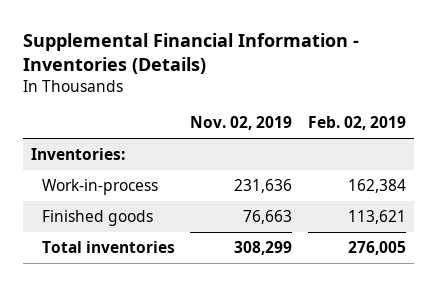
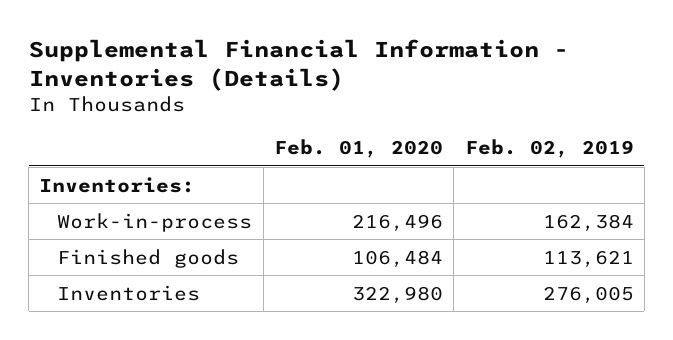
- | Nov. 02, 2019 | Feb. 02, 2019
+ | Feb. 01, 2020 | Feb. 02, 2019
- Total inventories | 308,299 | 276,005
+ Inventories | 322,980 | 276,005

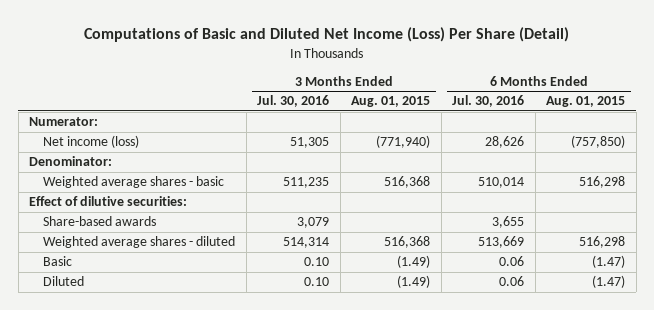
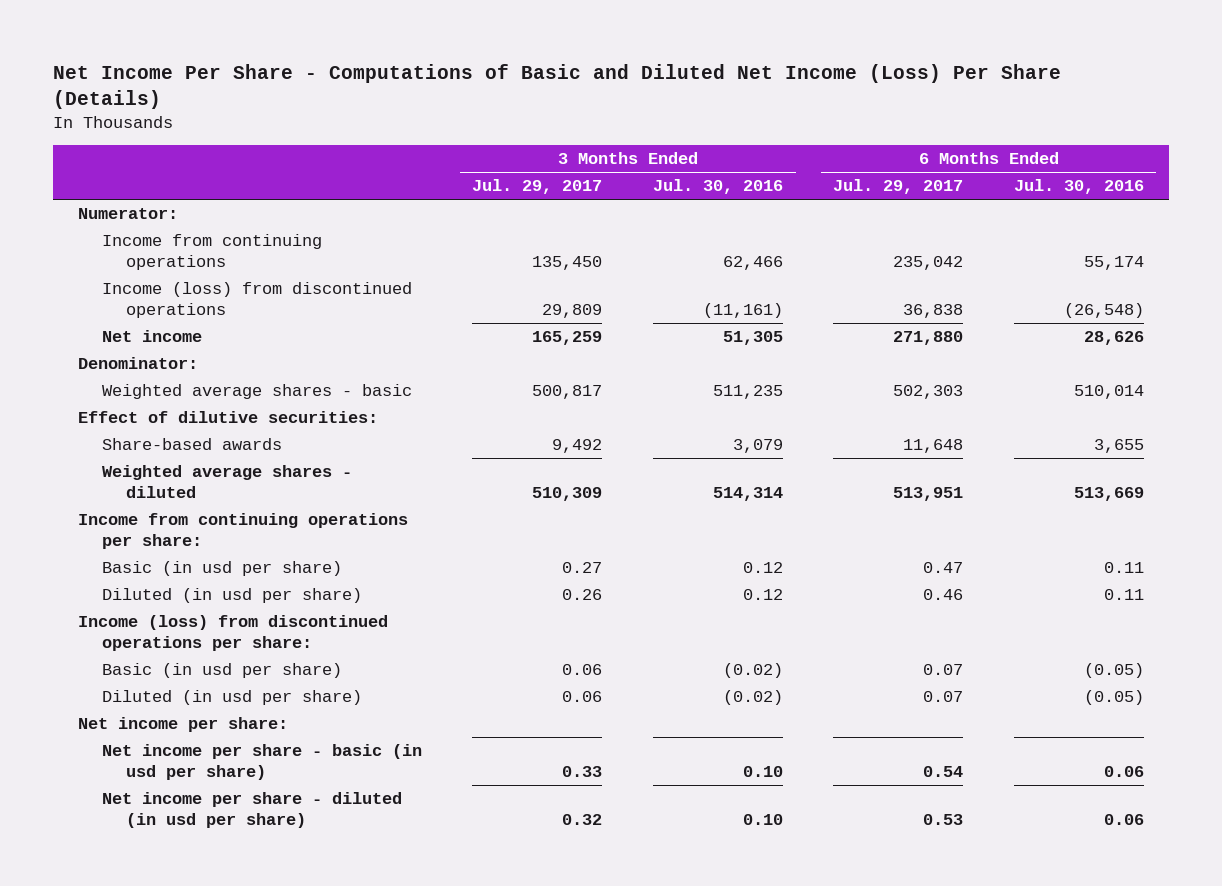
- Computations of Basic and Diluted Net Income (Loss) Per Share (Detail)
+ Net Income Per Share - Computations of Basic and Diluted Net Income (Loss) Per Share (Details)
- | 3 Months Ended Jul. 30, 2016 | 3 Months Ended Aug. 01, 2015 | 6 Months Ended Jul. 30, 2016 | 6 Months Ended Aug. 01, 2015
+ | 3 Months Ended Jul. 29, 2017 | 3 Months Ended Jul. 30, 2016 | 6 Months Ended Jul. 29, 2017 | 6 Months Ended Jul. 30, 2016
- Net income (loss) | 51,305 | (771,940) | 28,626 | (757,850)
+ Income from continuing operations | 135,450 | 62,466 | 235,042 | 55,174
+ Income (loss) from discontinued operations | 29,809 | (11,161) | 36,838 | (26,548)
+ Net income | 165,259 | 51,305 | 271,880 | 28,626
- Basic | 0.10 | (1.49) | 0.06 | (1.47)
- Diluted | 0.10 | (1.49) | 0.06 | (1.47)
+ Income from continuing operations per share:
+ Basic (in usd per share) | 0.27 | 0.12 | 0.47 | 0.11
+ Diluted (in usd per share) | 0.26 | 0.12 | 0.46 | 0.11
+ Income (loss) from discontinued operations per share:
+ Basic (in usd per share) | 0.06 | (0.02) | 0.07 | (0.05)
+ Diluted (in usd per share) | 0.06 | (0.02) | 0.07 | (0.05)
+ Net income per share:
+ Net income per share - basic (in usd per share) | 0.33 | 0.10 | 0.54 | 0.06
+ Net income per share - diluted (in usd per share) | 0.32 | 0.10 | 0.53 | 0.06

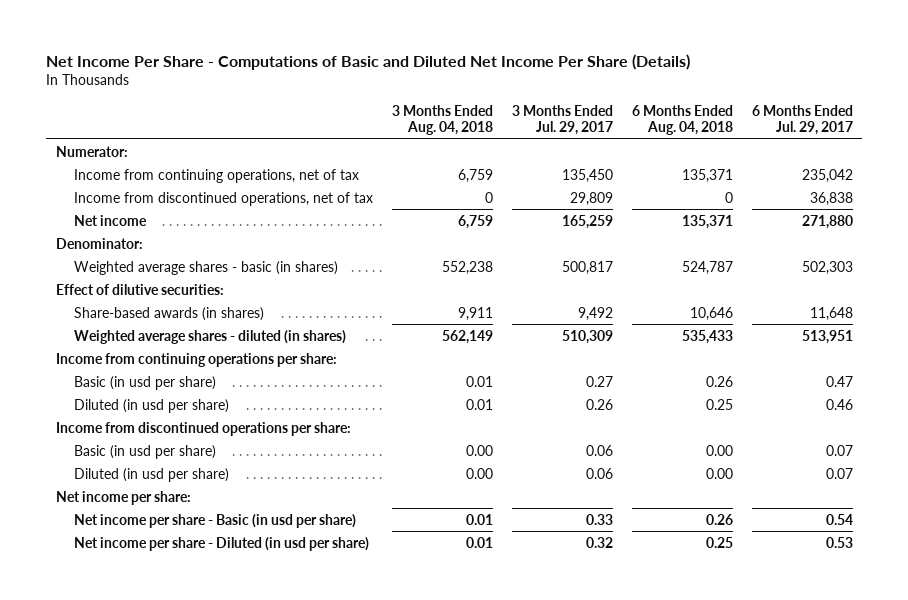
- Net Income Per Share - Computations of Basic and Diluted Net Income (Loss) Per Share (Details)
+ Net Income Per Share - Computations of Basic and Diluted Net Income Per Share (Details)
- | 3 Months Ended Jul. 29, 2017 | 3 Months Ended Jul. 30, 2016 | 6 Months Ended Jul. 29, 2017 | 6 Months Ended Jul. 30, 2016
+ | 3 Months Ended Aug. 04, 2018 | 3 Months Ended Jul. 29, 2017 | 6 Months Ended Aug. 04, 2018 | 6 Months Ended Jul. 29, 2017
- Income from continuing operations | 135,450 | 62,466 | 235,042 | 55,174
- Income (loss) from discontinued operations | 29,809 | (11,161) | 36,838 | (26,548)
+ Income from continuing operations, net of tax | 6,759 | 135,450 | 135,371 | 235,042
+ Income from discontinued operations, net of tax | 0 | 29,809 | 0 | 36,838
- Weighted average shares - basic | 500,817 | 511,235 | 502,303 | 510,014
+ Weighted average shares - basic (in shares) | 552,238 | 500,817 | 524,787 | 502,303
- Share-based awards | 9,492 | 3,079 | 11,648 | 3,655
- Weighted average shares - diluted | 510,309 | 514,314 | 513,951 | 513,669
+ Share-based awards (in shares) | 9,911 | 9,492 | 10,646 | 11,648
+ Weighted average shares - diluted (in shares) | 562,149 | 510,309 | 535,433 | 513,951
- Income (loss) from discontinued operations per share:
+ Income from discontinued operations per share:
- Net income per share - basic (in usd per share) | 0.33 | 0.10 | 0.54 | 0.06
- Net income per share - diluted (in usd per share) | 0.32 | 0.10 | 0.53 | 0.06
+ Net income per share - Basic (in usd per share) | 0.01 | 0.33 | 0.26 | 0.54
+ Net income per share - Diluted (in usd per share) | 0.01 | 0.32 | 0.25 | 0.53

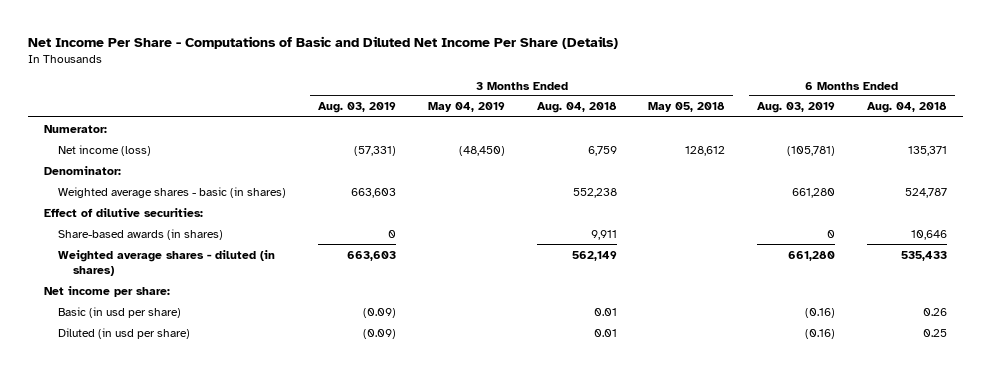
- | 3 Months Ended Aug. 04, 2018 | 3 Months Ended Jul. 29, 2017 | 6 Months Ended Aug. 04, 2018 | 6 Months Ended Jul. 29, 2017
+ | 3 Months Ended Aug. 03, 2019 | 3 Months Ended May 04, 2019 | 3 Months Ended Aug. 04, 2018 | 3 Months Ended May 05, 2018 | 6 Months Ended Aug. 03, 2019 | 6 Months Ended Aug. 04, 2018
- Income from continuing operations, net of tax | 6,759 | 135,450 | 135,371 | 235,042
- Income from discontinued operations, net of tax | 0 | 29,809 | 0 | 36,838
- Net income | 6,759 | 165,259 | 135,371 | 271,880
+ Net income (loss) | (57,331) | (48,450) | 6,759 | 128,612 | (105,781) | 135,371
- Income from continuing operations per share:
moved up: Net income per share:
- Income from discontinued operations per share:
- Basic (in usd per share) | 0.00 | 0.06 | 0.00 | 0.07
- Diluted (in usd per share) | 0.00 | 0.06 | 0.00 | 0.07
- Net income per share - Basic (in usd per share) | 0.01 | 0.33 | 0.26 | 0.54
- Net income per share - Diluted (in usd per share) | 0.01 | 0.32 | 0.25 | 0.53

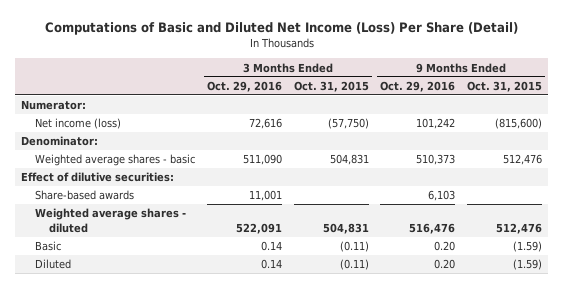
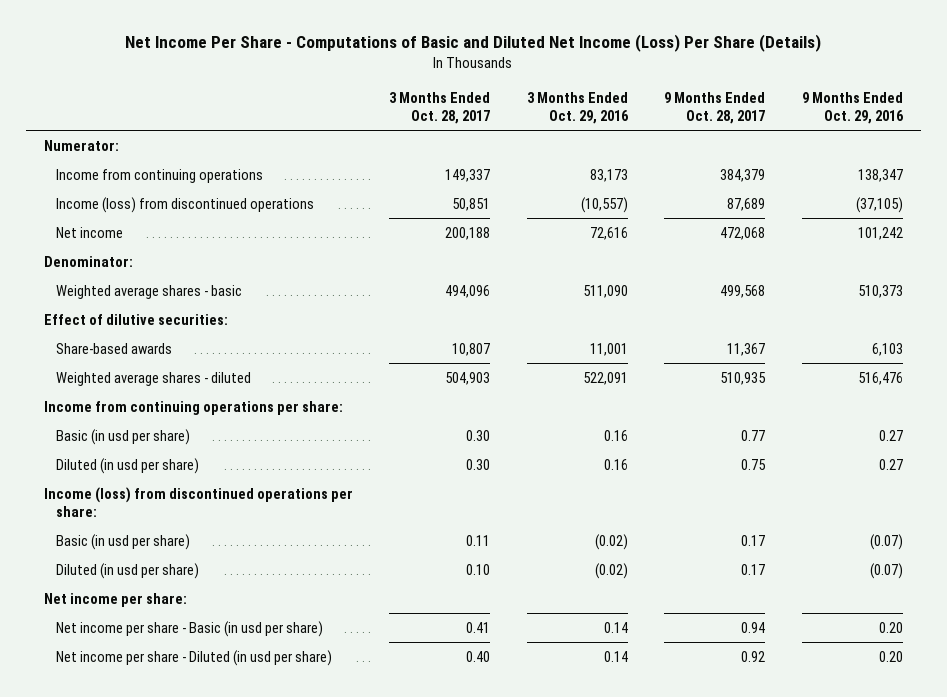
- Computations of Basic and Diluted Net Income (Loss) Per Share (Detail)
+ Net Income Per Share - Computations of Basic and Diluted Net Income (Loss) Per Share (Details)
- | 3 Months Ended Oct. 29, 2016 | 3 Months Ended Oct. 31, 2015 | 9 Months Ended Oct. 29, 2016 | 9 Months Ended Oct. 31, 2015
+ | 3 Months Ended Oct. 28, 2017 | 3 Months Ended Oct. 29, 2016 | 9 Months Ended Oct. 28, 2017 | 9 Months Ended Oct. 29, 2016
- Net income (loss) | 72,616 | (57,750) | 101,242 | (815,600)
+ Income from continuing operations | 149,337 | 83,173 | 384,379 | 138,347
+ Income (loss) from discontinued operations | 50,851 | (10,557) | 87,689 | (37,105)
+ Net income | 200,188 | 72,616 | 472,068 | 101,242
- Basic | 0.14 | (0.11) | 0.20 | (1.59)
- Diluted | 0.14 | (0.11) | 0.20 | (1.59)
+ Income from continuing operations per share:
+ Basic (in usd per share) | 0.30 | 0.16 | 0.77 | 0.27
+ Diluted (in usd per share) | 0.30 | 0.16 | 0.75 | 0.27
+ Income (loss) from discontinued operations per share:
+ Basic (in usd per share) | 0.11 | (0.02) | 0.17 | (0.07)
+ Diluted (in usd per share) | 0.10 | (0.02) | 0.17 | (0.07)
+ Net income per share:
+ Net income per share - Basic (in usd per share) | 0.41 | 0.14 | 0.94 | 0.20
+ Net income per share - Diluted (in usd per share) | 0.40 | 0.14 | 0.92 | 0.20

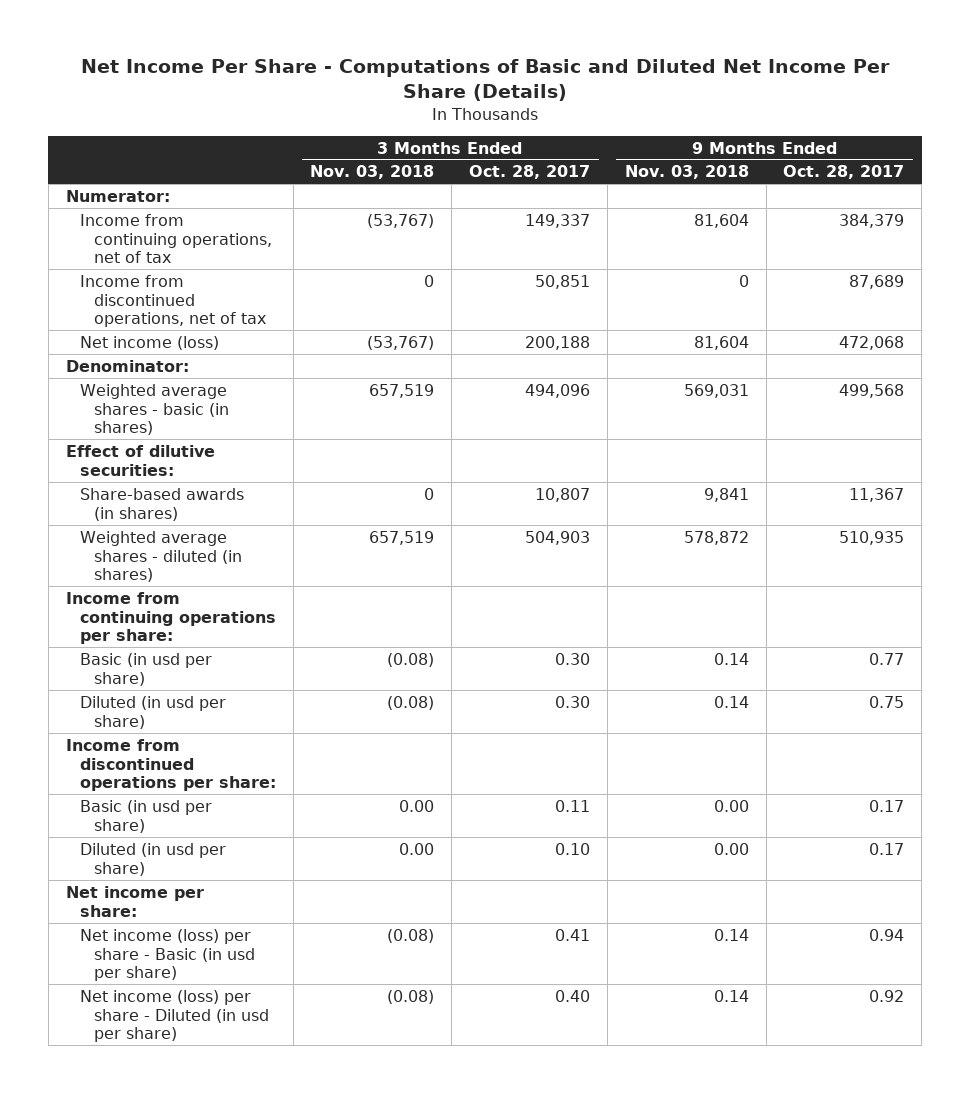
- Net Income Per Share - Computations of Basic and Diluted Net Income (Loss) Per Share (Details)
+ Net Income Per Share - Computations of Basic and Diluted Net Income Per Share (Details)
- | 3 Months Ended Oct. 28, 2017 | 3 Months Ended Oct. 29, 2016 | 9 Months Ended Oct. 28, 2017 | 9 Months Ended Oct. 29, 2016
+ | 3 Months Ended Nov. 03, 2018 | 3 Months Ended Oct. 28, 2017 | 9 Months Ended Nov. 03, 2018 | 9 Months Ended Oct. 28, 2017
- Income from continuing operations | 149,337 | 83,173 | 384,379 | 138,347
- Income (loss) from discontinued operations | 50,851 | (10,557) | 87,689 | (37,105)
- Net income | 200,188 | 72,616 | 472,068 | 101,242
+ Income from continuing operations, net of tax | (53,767) | 149,337 | 81,604 | 384,379
+ Income from discontinued operations, net of tax | 0 | 50,851 | 0 | 87,689
+ Net income (loss) | (53,767) | 200,188 | 81,604 | 472,068
- Weighted average shares - basic | 494,096 | 511,090 | 499,568 | 510,373
+ Weighted average shares - basic (in shares) | 657,519 | 494,096 | 569,031 | 499,568
- Share-based awards | 10,807 | 11,001 | 11,367 | 6,103
- Weighted average shares - diluted | 504,903 | 522,091 | 510,935 | 516,476
+ Share-based awards (in shares) | 0 | 10,807 | 9,841 | 11,367
+ Weighted average shares - diluted (in shares) | 657,519 | 504,903 | 578,872 | 510,935
- Income (loss) from discontinued operations per share:
+ Income from discontinued operations per share:
- Net income per share - Basic (in usd per share) | 0.41 | 0.14 | 0.94 | 0.20
- Net income per share - Diluted (in usd per share) | 0.40 | 0.14 | 0.92 | 0.20
+ Net income (loss) per share - Basic (in usd per share) | (0.08) | 0.41 | 0.14 | 0.94
+ Net income (loss) per share - Diluted (in usd per share) | (0.08) | 0.40 | 0.14 | 0.92

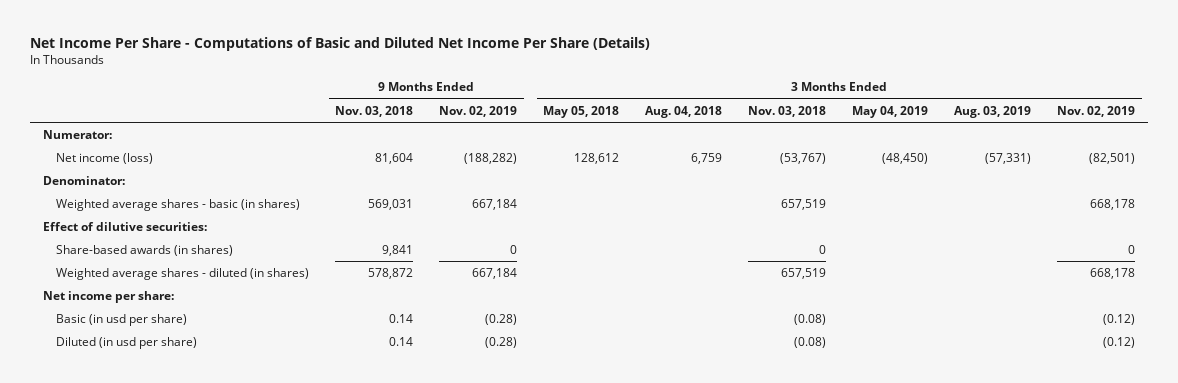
- | 3 Months Ended Nov. 03, 2018 | 3 Months Ended Oct. 28, 2017 | 9 Months Ended Nov. 03, 2018 | 9 Months Ended Oct. 28, 2017
+ | 9 Months Ended Nov. 03, 2018 | 9 Months Ended Nov. 02, 2019 | 3 Months Ended May 05, 2018 | 3 Months Ended Aug. 04, 2018 | 3 Months Ended Nov. 03, 2018 | 3 Months Ended May 04, 2019 | 3 Months Ended Aug. 03, 2019 | 3 Months Ended Nov. 02, 2019
- Income from continuing operations, net of tax | (53,767) | 149,337 | 81,604 | 384,379
- Income from discontinued operations, net of tax | 0 | 50,851 | 0 | 87,689
- Income from continuing operations per share:
moved up: Net income per share:
- Income from discontinued operations per share:
- Basic (in usd per share) | 0.00 | 0.11 | 0.00 | 0.17
- Diluted (in usd per share) | 0.00 | 0.10 | 0.00 | 0.17
- Net income (loss) per share - Basic (in usd per share) | (0.08) | 0.41 | 0.14 | 0.94
- Net income (loss) per share - Diluted (in usd per share) | (0.08) | 0.40 | 0.14 | 0.92

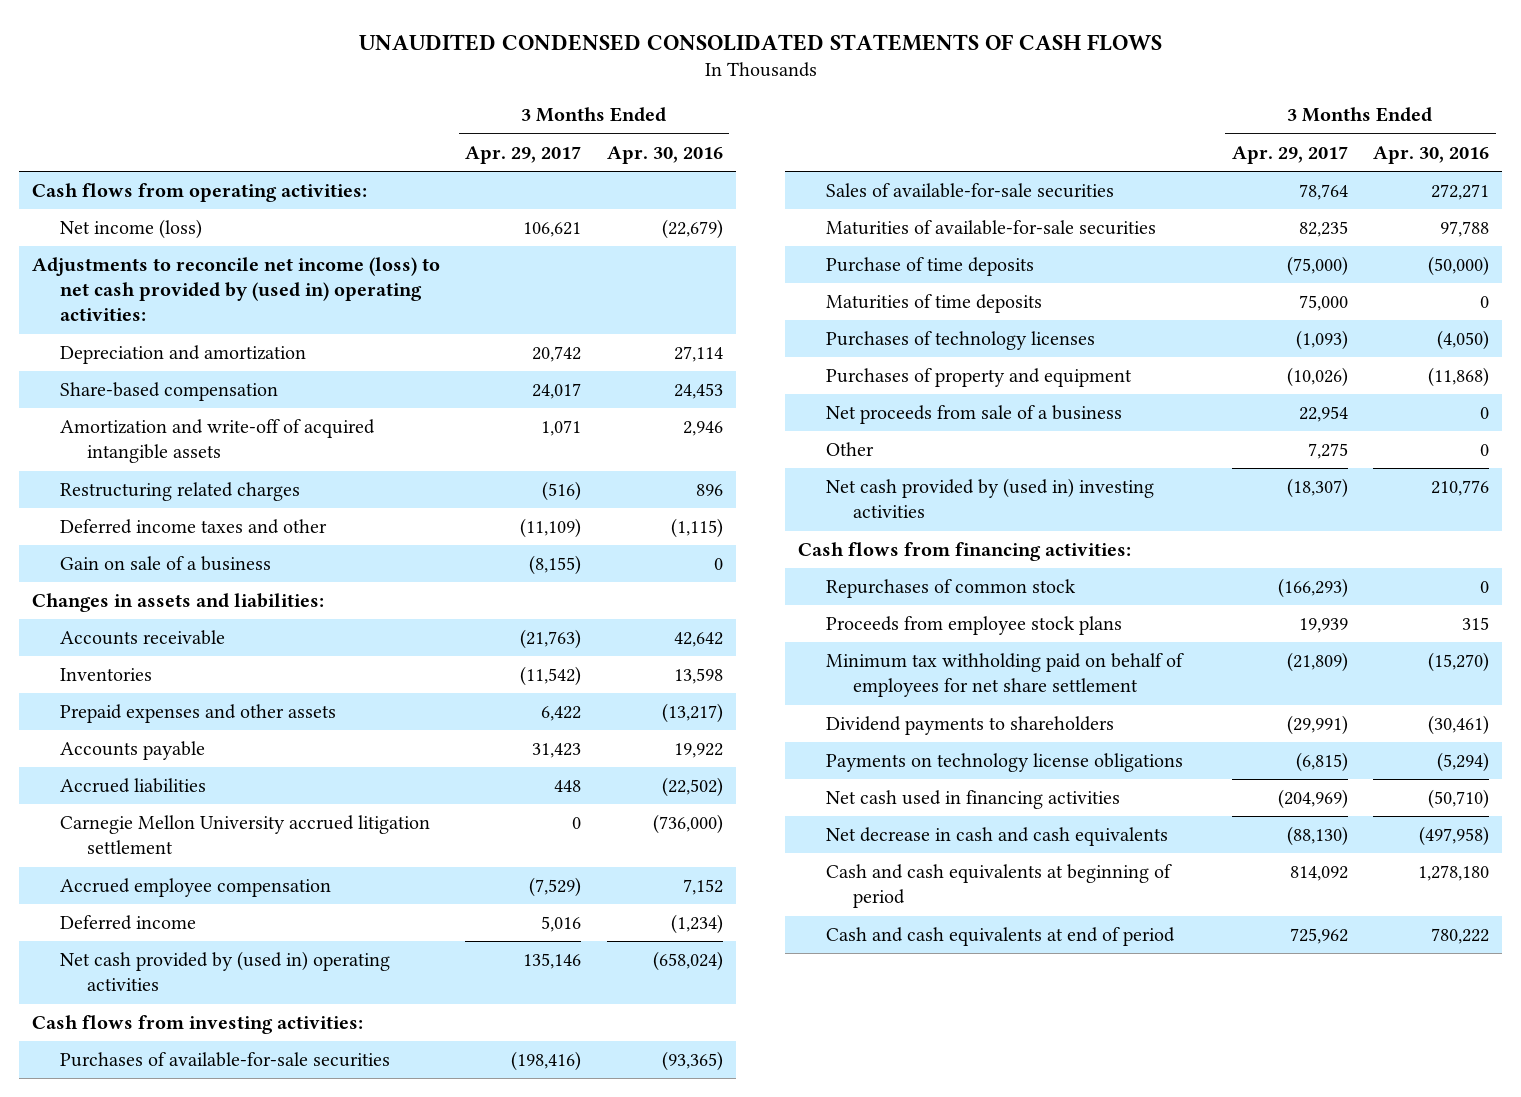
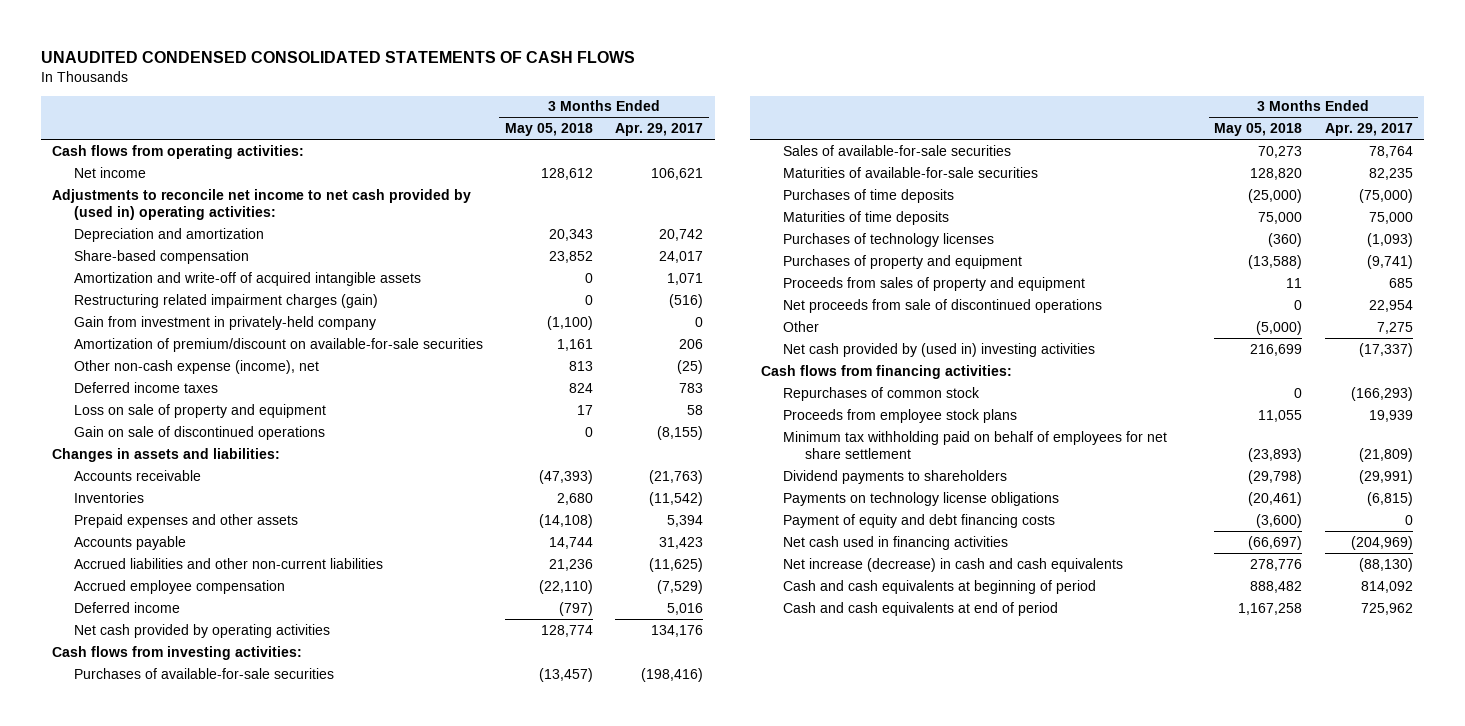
- | 3 Months Ended Apr. 29, 2017 | 3 Months Ended Apr. 30, 2016
+ | 3 Months Ended May 05, 2018 | 3 Months Ended Apr. 29, 2017
- Net income (loss) | 106,621 | (22,679)
- Adjustments to reconcile net income (loss) to net cash provided by (used in) operating activities:
+ Net income | 128,612 | 106,621
+ Adjustments to reconcile net income to net cash provided by (used in) operating activities:
- Restructuring related charges | (516) | 896
- Deferred income taxes and other | (11,109) | (1,115)
- Gain on sale of a business | (8,155) | 0
+ Restructuring related impairment charges (gain) | 0 | (516)
+ Gain from investment in privately-held company | (1,100) | 0
+ Amortization of premium/discount on available-for-sale securities | 1,161 | 206
+ Other non-cash expense (income), net | 813 | (25)
+ Deferred income taxes | 824 | 783
+ Loss on sale of property and equipment | 17 | 58
+ Gain on sale of discontinued operations | 0 | (8,155)
- Prepaid expenses and other assets | 6,422 | (13,217)
+ Prepaid expenses and other assets | (14,108) | 5,394
- Accrued liabilities | 448 | (22,502)
- Carnegie Mellon University accrued litigation settlement | 0 | (736,000)
+ Accrued liabilities and other non-current liabilities | 21,236 | (11,625)
- Net cash provided by (used in) operating activities | 135,146 | (658,024)
+ Net cash provided by operating activities | 128,774 | 134,176
- Purchase of time deposits | (75,000) | (50,000)
+ Purchases of time deposits | (25,000) | (75,000)
- Purchases of property and equipment | (10,026) | (11,868)
- Net proceeds from sale of a business | 22,954 | 0
+ Purchases of property and equipment | (13,588) | (9,741)
+ Proceeds from sales of property and equipment | 11 | 685
+ Net proceeds from sale of discontinued operations | 0 | 22,954
- Net cash provided by (used in) investing activities | (18,307) | 210,776
+ Net cash provided by (used in) investing activities | 216,699 | (17,337)
+ Payment of equity and debt financing costs | (3,600) | 0
- Net decrease in cash and cash equivalents | (88,130) | (497,958)
+ Net increase (decrease) in cash and cash equivalents | 278,776 | (88,130)

